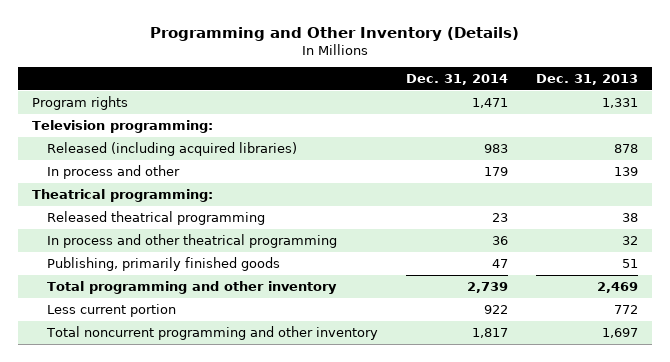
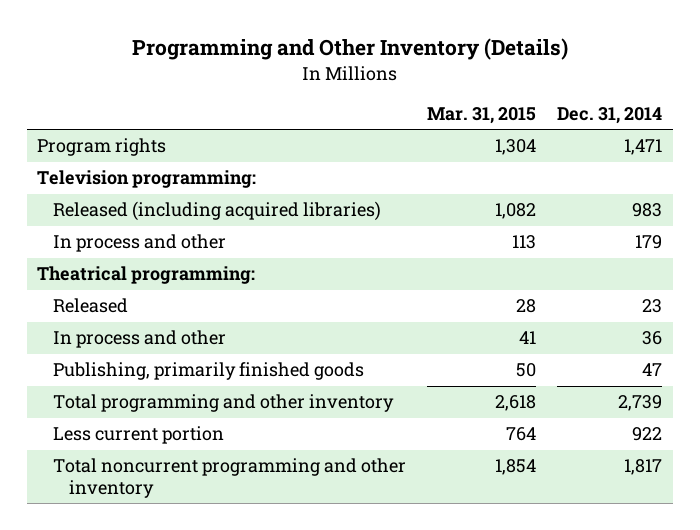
- | Dec. 31, 2014 | Dec. 31, 2013
+ | Mar. 31, 2015 | Dec. 31, 2014
- Released theatrical programming | 23 | 38
- In process and other theatrical programming | 36 | 32
+ Released | 28 | 23
+ In process and other | 41 | 36

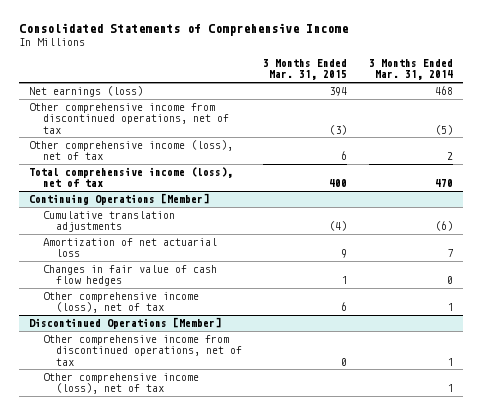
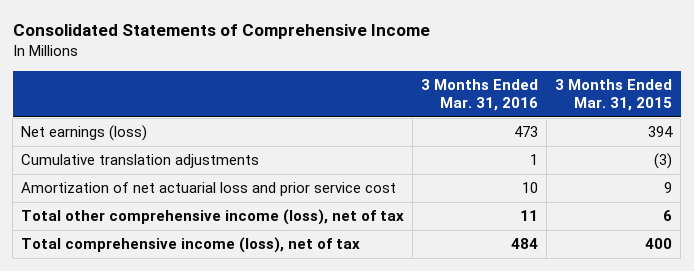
- | 3 Months Ended Mar. 31, 2015 | 3 Months Ended Mar. 31, 2014
+ | 3 Months Ended Mar. 31, 2016 | 3 Months Ended Mar. 31, 2015
- Other comprehensive income from discontinued operations, net of tax | (3) | (5)
- Other comprehensive income (loss), net of tax | 6 | 2
+ Cumulative translation adjustments | 1 | (3)
+ Amortization of net actuarial loss and prior service cost | 10 | 9
+ Total other comprehensive income (loss), net of tax | 11 | 6
- Continuing Operations [Member]
- Cumulative translation adjustments | (4) | (6)
- Amortization of net actuarial loss | 9 | 7
- Changes in fair value of cash flow hedges | 1 | 0
- Other comprehensive income (loss), net of tax | 6 | 1
- Discontinued Operations [Member]
- Other comprehensive income from discontinued operations, net of tax | 0 | 1
- Other comprehensive income (loss), net of tax | | 1

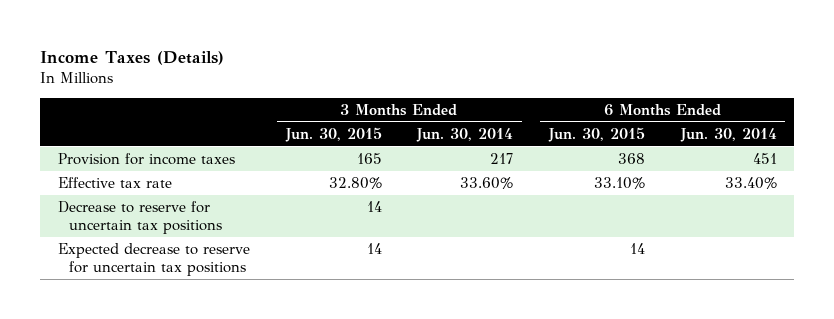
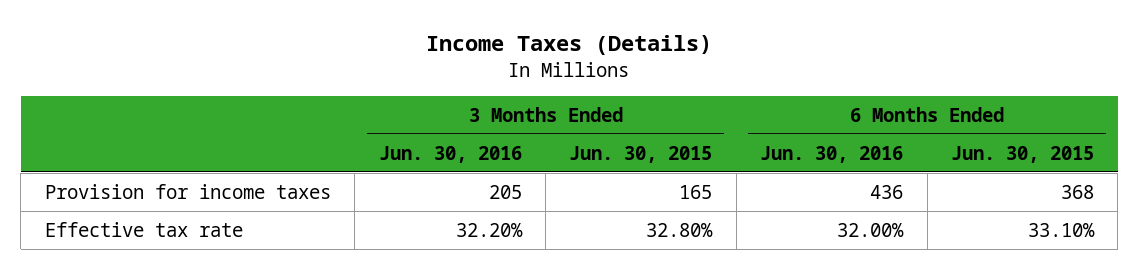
- | 3 Months Ended Jun. 30, 2015 | 3 Months Ended Jun. 30, 2014 | 6 Months Ended Jun. 30, 2015 | 6 Months Ended Jun. 30, 2014
+ | 3 Months Ended Jun. 30, 2016 | 3 Months Ended Jun. 30, 2015 | 6 Months Ended Jun. 30, 2016 | 6 Months Ended Jun. 30, 2015
- Decrease to reserve for uncertain tax positions | 14 | | |
- Expected decrease to reserve for uncertain tax positions | 14 | | 14 |

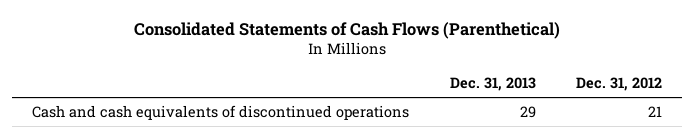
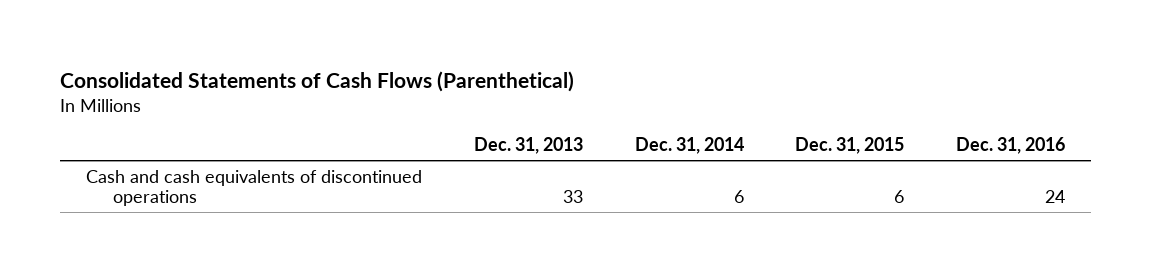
- | Dec. 31, 2013 | Dec. 31, 2012
+ | Dec. 31, 2013 | Dec. 31, 2014 | Dec. 31, 2015 | Dec. 31, 2016
- Cash and cash equivalents of discontinued operations | 29 | 21
+ Cash and cash equivalents of discontinued operations | 33 | 6 | 6 | 24

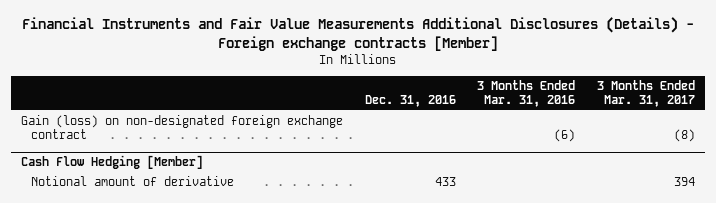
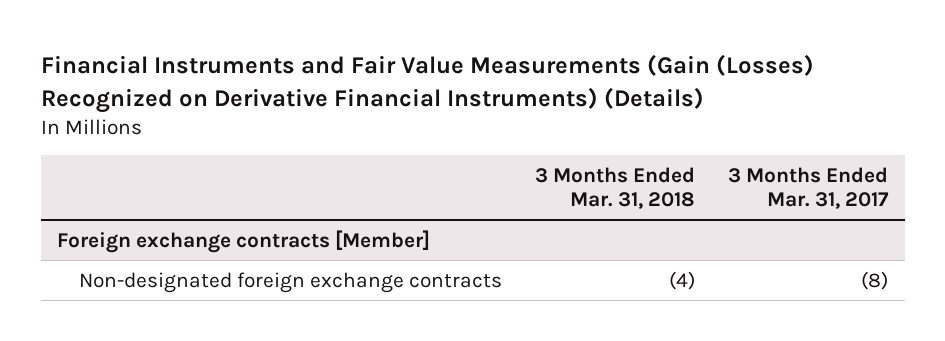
- Financial Instruments and Fair Value Measurements Additional Disclosures (Details) - Foreign exchange contracts [Member]
+ Financial Instruments and Fair Value Measurements (Gain (Losses) Recognized on Derivative Financial Instruments) (Details)
- | Dec. 31, 2016 | 3 Months Ended Mar. 31, 2016 | 3 Months Ended Mar. 31, 2017
+ | 3 Months Ended Mar. 31, 2018 | 3 Months Ended Mar. 31, 2017
- Gain (loss) on non-designated foreign exchange contract | | (6) | (8)
- Cash Flow Hedging [Member]
- Notional amount of derivative | 433 | | 394
+ Foreign exchange contracts [Member]
+ Non-designated foreign exchange contracts | (4) | (8)

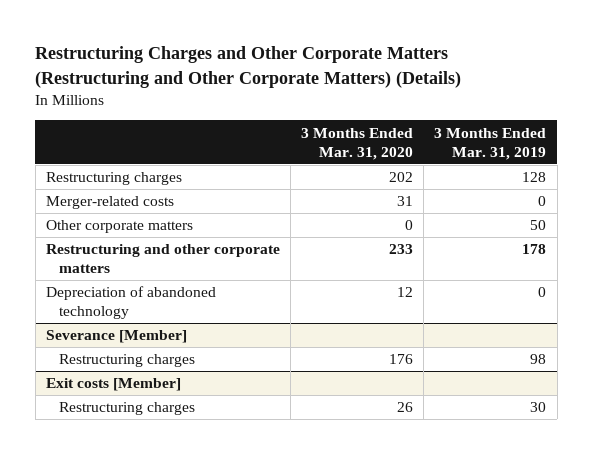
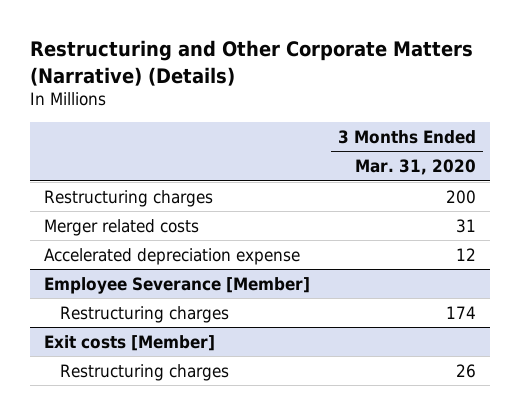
- Restructuring Charges and Other Corporate Matters (Restructuring and Other Corporate Matters) (Details)
+ Restructuring and Other Corporate Matters (Narrative) (Details)
- | 3 Months Ended Mar. 31, 2020 | 3 Months Ended Mar. 31, 2019
+ | 3 Months Ended Mar. 31, 2020
- Restructuring charges | 202 | 128
- Merger-related costs | 31 | 0
- Other corporate matters | 0 | 50
- Restructuring and other corporate matters | 233 | 178
- Depreciation of abandoned technology | 12 | 0
- Severance [Member]
- Restructuring charges | 176 | 98
+ Restructuring charges | 200
+ Merger related costs | 31
+ Accelerated depreciation expense | 12
+ Employee Severance [Member]
+ Restructuring charges | 174

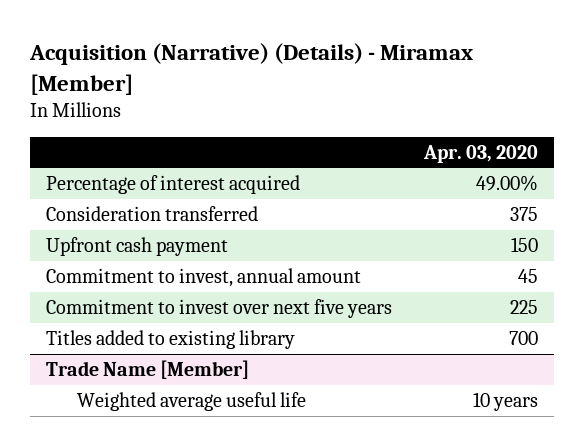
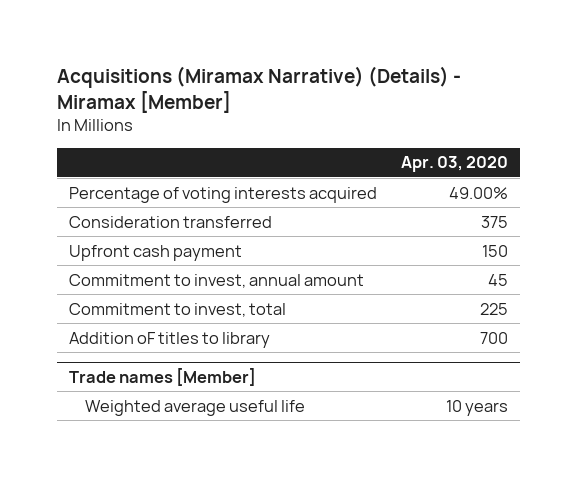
- Acquisition (Narrative) (Details) - Miramax [Member]
+ Acquisitions (Miramax Narrative) (Details) - Miramax [Member]
- Percentage of interest acquired | 49.00%
+ Percentage of voting interests acquired | 49.00%
- Commitment to invest over next five years | 225
- Titles added to existing library | 700
- Trade Name [Member]
+ Commitment to invest, total | 225
+ Addition oF titles to library | 700
+ Trade names [Member]

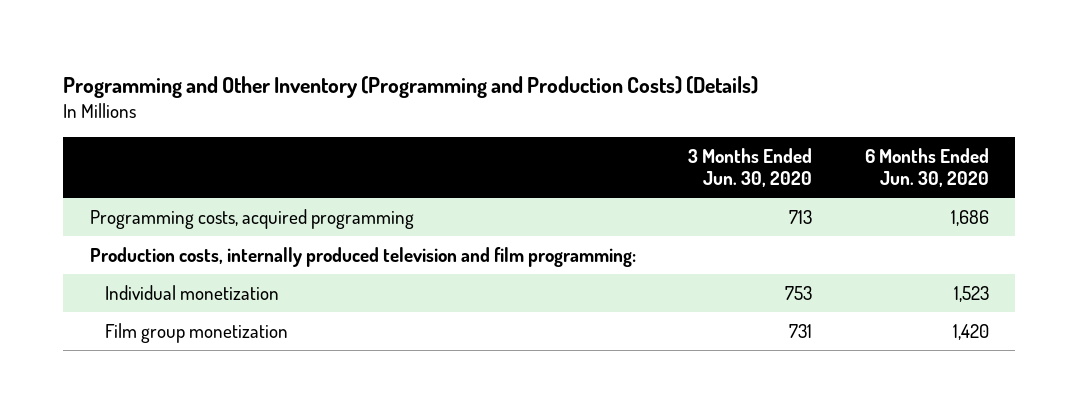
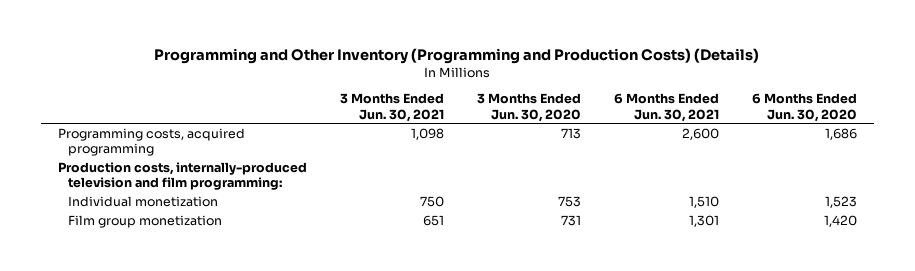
- | 3 Months Ended Jun. 30, 2020 | 6 Months Ended Jun. 30, 2020
+ | 3 Months Ended Jun. 30, 2021 | 3 Months Ended Jun. 30, 2020 | 6 Months Ended Jun. 30, 2021 | 6 Months Ended Jun. 30, 2020
- Production costs, internally produced television and film programming:
+ Production costs, internally-produced television and film programming:

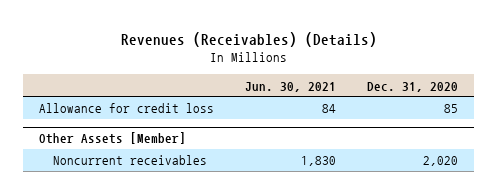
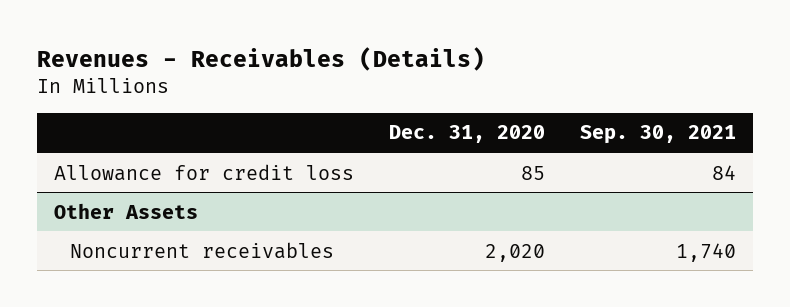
- Revenues (Receivables) (Details)
+ Revenues - Receivables (Details)
- | Jun. 30, 2021 | Dec. 31, 2020
+ | Dec. 31, 2020 | Sep. 30, 2021
- Other Assets [Member]
+ Other Assets

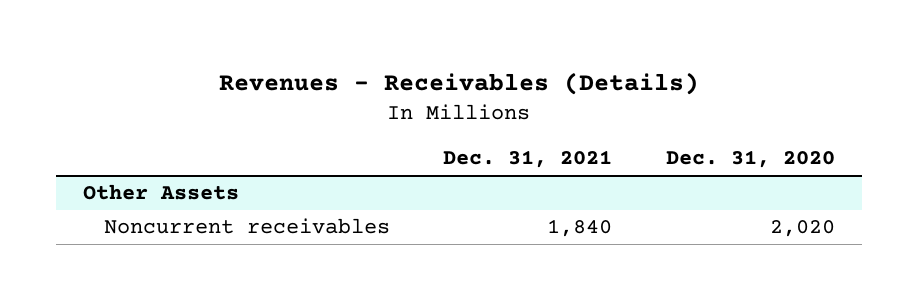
- | Dec. 31, 2020 | Sep. 30, 2021
+ | Dec. 31, 2021 | Dec. 31, 2020
- Allowance for credit loss | 85 | 84

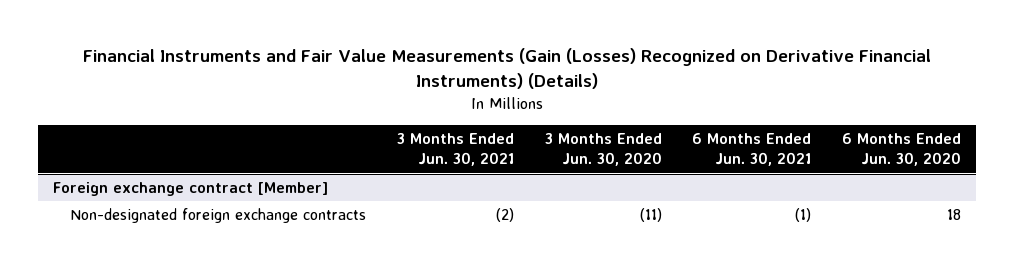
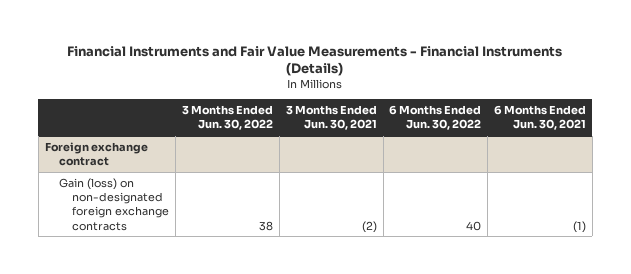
- Financial Instruments and Fair Value Measurements (Gain (Losses) Recognized on Derivative Financial Instruments) (Details)
+ Financial Instruments and Fair Value Measurements - Financial Instruments (Details)
- | 3 Months Ended Jun. 30, 2021 | 3 Months Ended Jun. 30, 2020 | 6 Months Ended Jun. 30, 2021 | 6 Months Ended Jun. 30, 2020
+ | 3 Months Ended Jun. 30, 2022 | 3 Months Ended Jun. 30, 2021 | 6 Months Ended Jun. 30, 2022 | 6 Months Ended Jun. 30, 2021
- Foreign exchange contract [Member]
- Non-designated foreign exchange contracts | (2) | (11) | (1) | 18
+ Foreign exchange contract
+ Gain (loss) on non-designated foreign exchange contracts | 38 | (2) | 40 | (1)

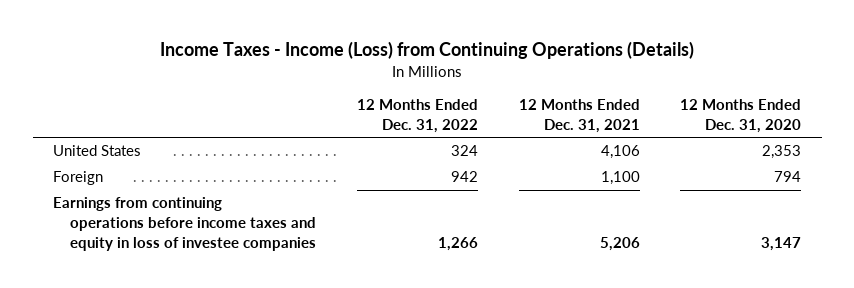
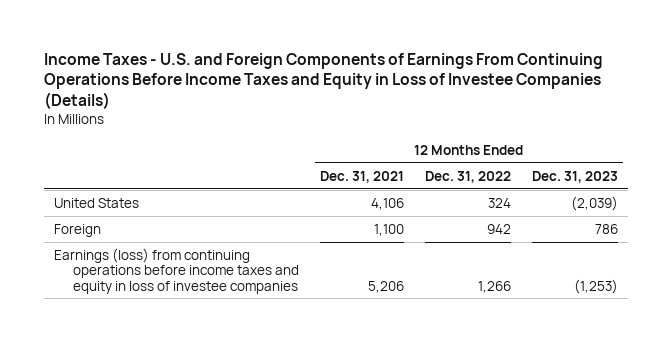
- Income Taxes - Income (Loss) from Continuing Operations (Details)
+ Income Taxes - U.S. and Foreign Components of Earnings From Continuing Operations Before Income Taxes and Equity in Loss of Investee Companies (Details)
- | 12 Months Ended Dec. 31, 2022 | 12 Months Ended Dec. 31, 2021 | 12 Months Ended Dec. 31, 2020
+ | 12 Months Ended Dec. 31, 2021 | 12 Months Ended Dec. 31, 2022 | 12 Months Ended Dec. 31, 2023
- Earnings from continuing operations before income taxes and equity in loss of investee companies | 1,266 | 5,206 | 3,147
+ Earnings (loss) from continuing operations before income taxes and equity in loss of investee companies | 5,206 | 1,266 | (1,253)

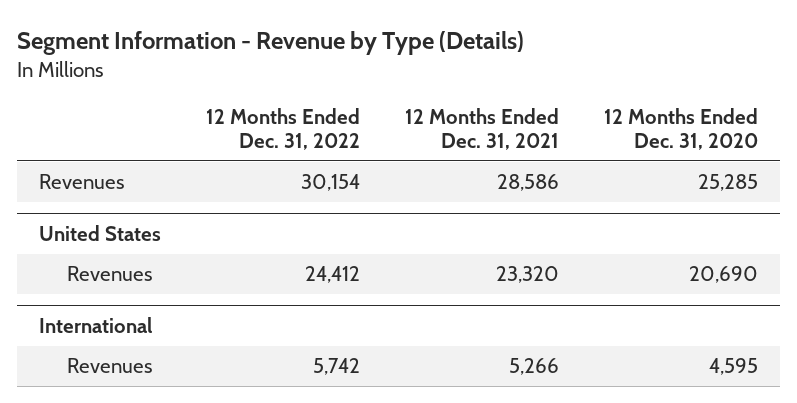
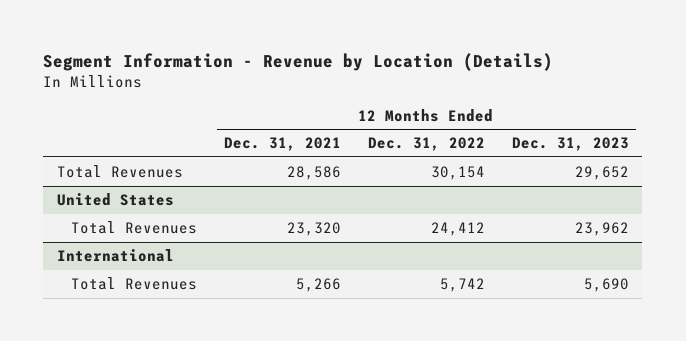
- Segment Information - Revenue by Type (Details)
+ Segment Information - Revenue by Location (Details)
- | 12 Months Ended Dec. 31, 2022 | 12 Months Ended Dec. 31, 2021 | 12 Months Ended Dec. 31, 2020
+ | 12 Months Ended Dec. 31, 2021 | 12 Months Ended Dec. 31, 2022 | 12 Months Ended Dec. 31, 2023
- Revenues | 30,154 | 28,586 | 25,285
+ Total Revenues | 28,586 | 30,154 | 29,652
@ United States
- Revenues | 24,412 | 23,320 | 20,690
+ Total Revenues | 23,320 | 24,412 | 23,962
@ International
- Revenues | 5,742 | 5,266 | 4,595
+ Total Revenues | 5,266 | 5,742 | 5,690

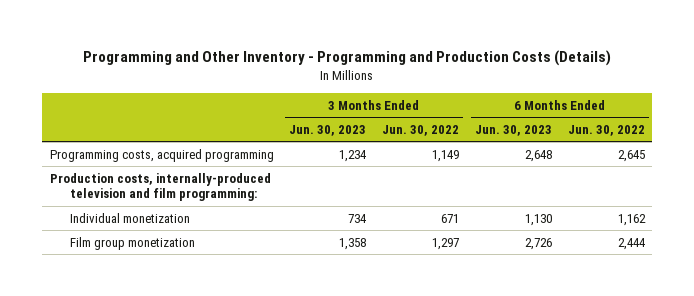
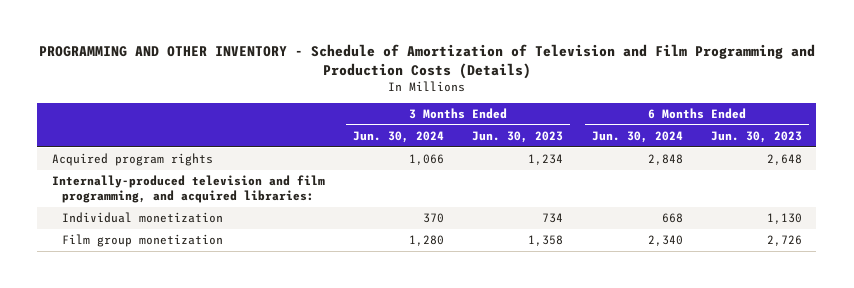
- Programming and Other Inventory - Programming and Production Costs (Details)
+ PROGRAMMING AND OTHER INVENTORY - Schedule of Amortization of Television and Film Programming and Production Costs (Details)
- | 3 Months Ended Jun. 30, 2023 | 3 Months Ended Jun. 30, 2022 | 6 Months Ended Jun. 30, 2023 | 6 Months Ended Jun. 30, 2022
+ | 3 Months Ended Jun. 30, 2024 | 3 Months Ended Jun. 30, 2023 | 6 Months Ended Jun. 30, 2024 | 6 Months Ended Jun. 30, 2023
- Programming costs, acquired programming | 1,234 | 1,149 | 2,648 | 2,645
- Production costs, internally-produced television and film programming:
+ Acquired program rights | 1,066 | 1,234 | 2,848 | 2,648
+ Internally-produced television and film programming, and acquired libraries:

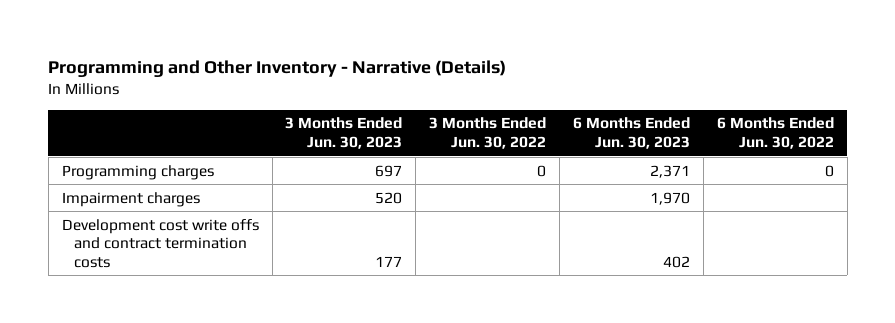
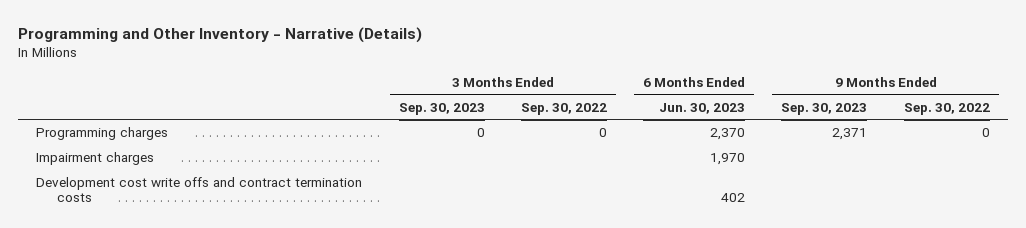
- | 3 Months Ended Jun. 30, 2023 | 3 Months Ended Jun. 30, 2022 | 6 Months Ended Jun. 30, 2023 | 6 Months Ended Jun. 30, 2022
+ | 3 Months Ended Sep. 30, 2023 | 3 Months Ended Sep. 30, 2022 | 6 Months Ended Jun. 30, 2023 | 9 Months Ended Sep. 30, 2023 | 9 Months Ended Sep. 30, 2022
- Programming charges | 697 | 0 | 2,371 | 0
+ Programming charges | 0 | 0 | 2,370 | 2,371 | 0

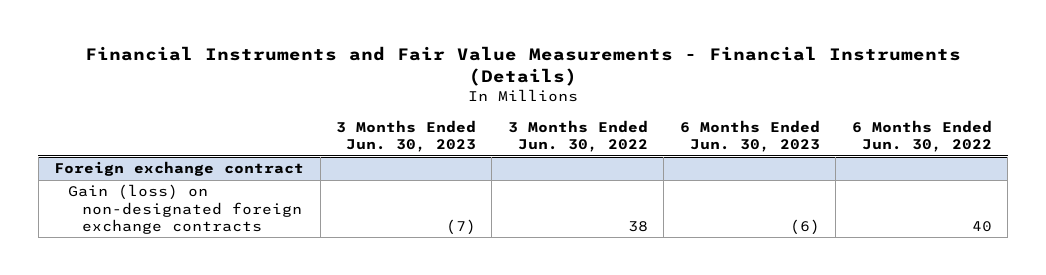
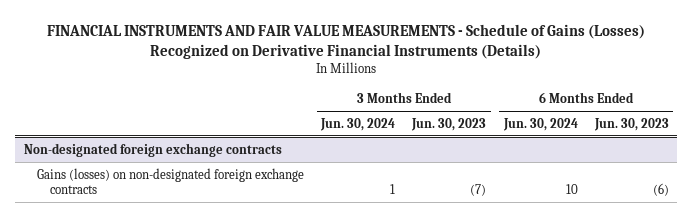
- Financial Instruments and Fair Value Measurements - Financial Instruments (Details)
+ FINANCIAL INSTRUMENTS AND FAIR VALUE MEASUREMENTS - Schedule of Gains (Losses) Recognized on Derivative Financial Instruments (Details)
- | 3 Months Ended Jun. 30, 2023 | 3 Months Ended Jun. 30, 2022 | 6 Months Ended Jun. 30, 2023 | 6 Months Ended Jun. 30, 2022
+ | 3 Months Ended Jun. 30, 2024 | 3 Months Ended Jun. 30, 2023 | 6 Months Ended Jun. 30, 2024 | 6 Months Ended Jun. 30, 2023
- Foreign exchange contract
- Gain (loss) on non-designated foreign exchange contracts | (7) | 38 | (6) | 40
+ Non-designated foreign exchange contracts
+ Gains (losses) on non-designated foreign exchange contracts | 1 | (7) | 10 | (6)

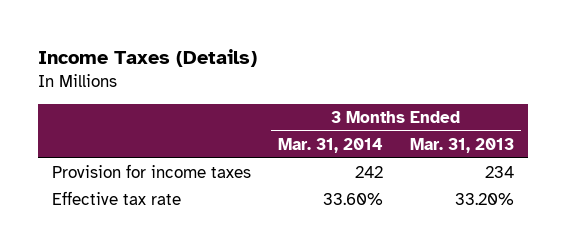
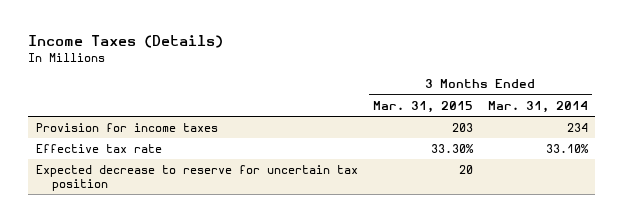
- | 3 Months Ended Mar. 31, 2014 | 3 Months Ended Mar. 31, 2013
+ | 3 Months Ended Mar. 31, 2015 | 3 Months Ended Mar. 31, 2014
- Provision for income taxes | 242 | 234
- Effective tax rate | 33.60% | 33.20%
+ Provision for income taxes | 203 | 234
+ Effective tax rate | 33.30% | 33.10%
+ Expected decrease to reserve for uncertain tax position | 20 |

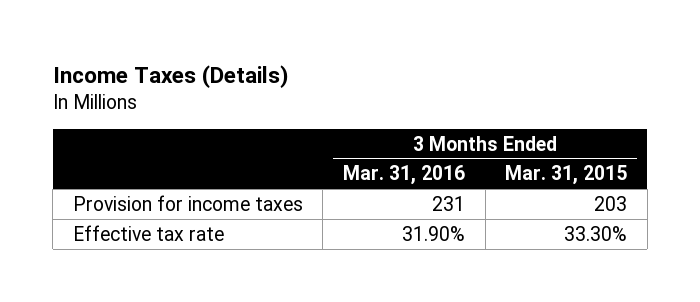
- | 3 Months Ended Mar. 31, 2015 | 3 Months Ended Mar. 31, 2014
+ | 3 Months Ended Mar. 31, 2016 | 3 Months Ended Mar. 31, 2015
- Expected decrease to reserve for uncertain tax position | 20 |

